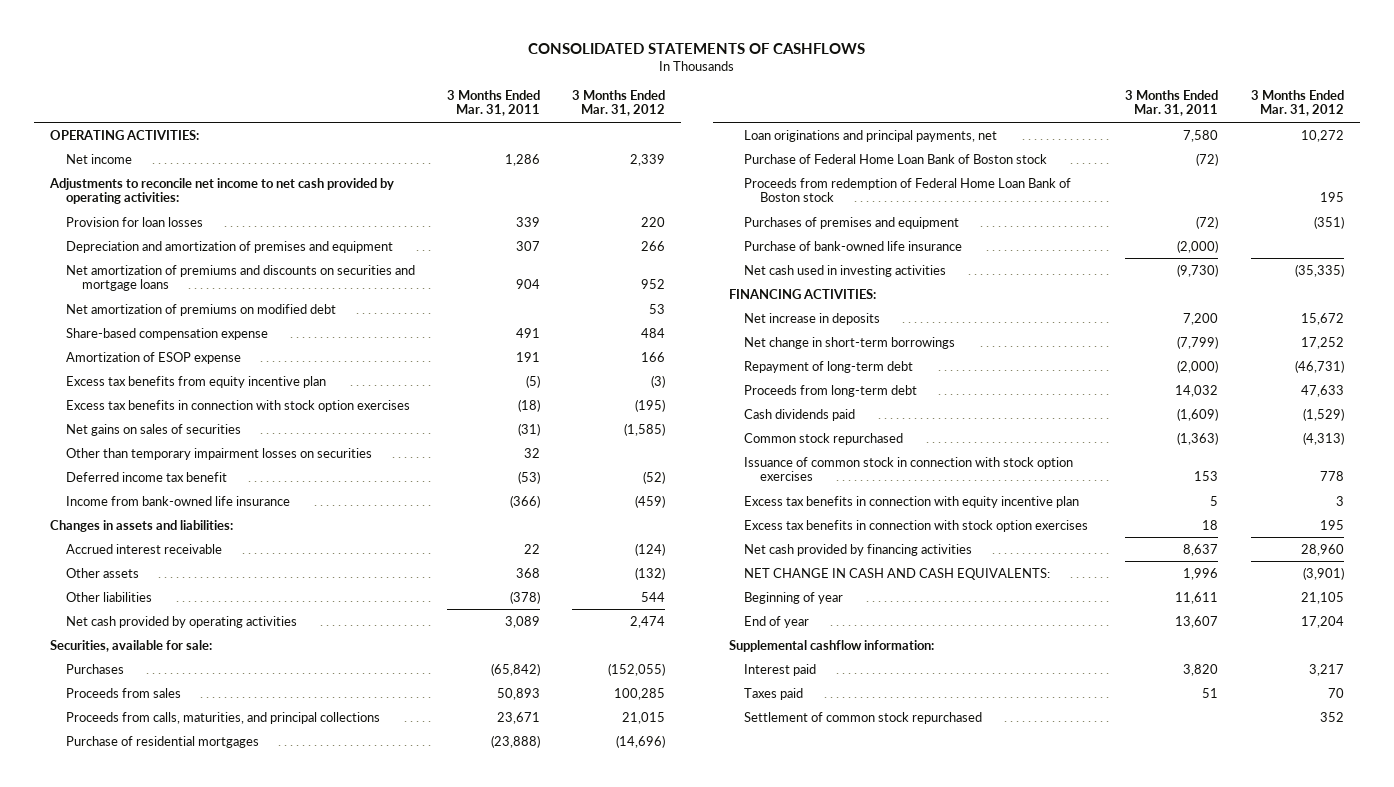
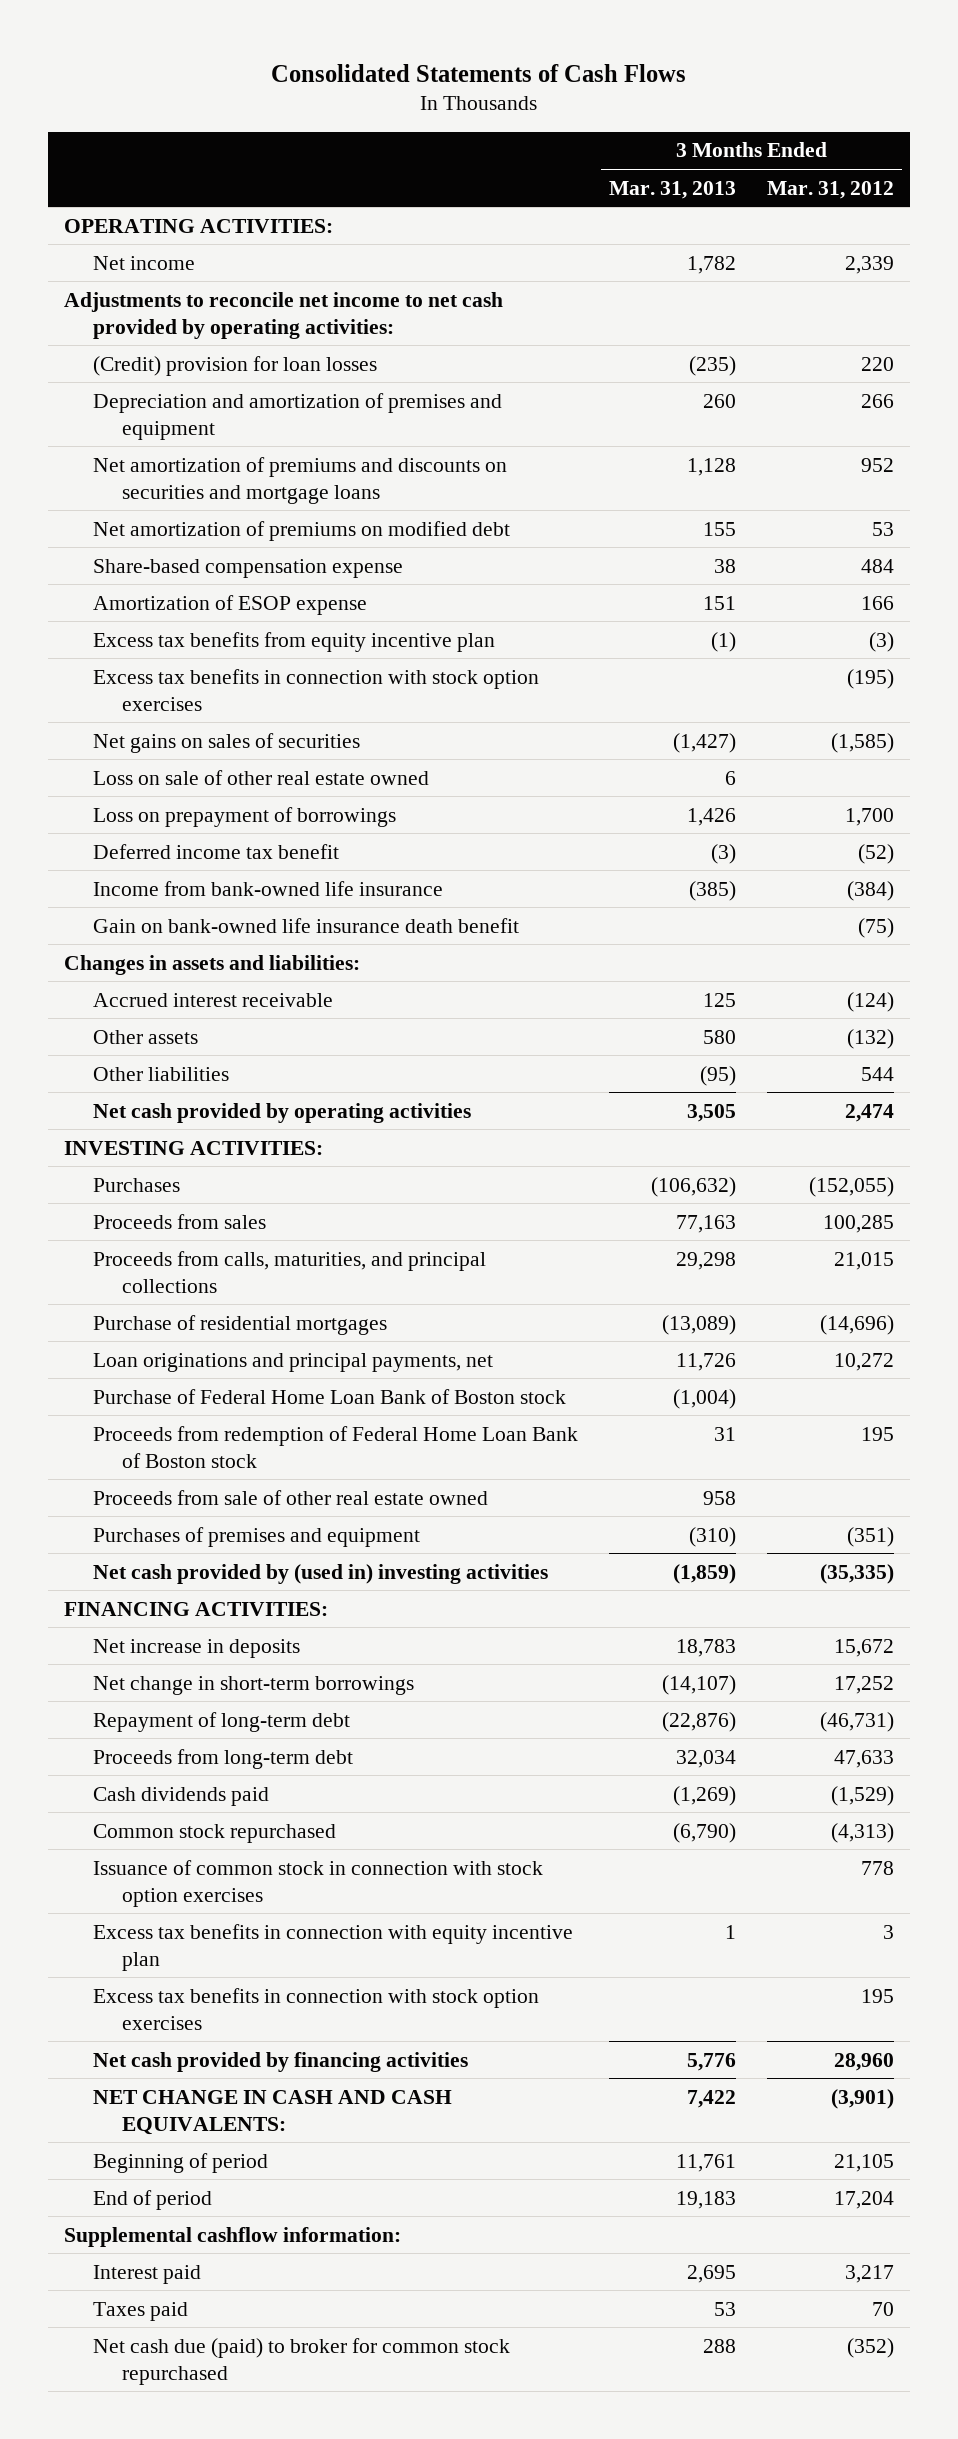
- CONSOLIDATED STATEMENTS OF CASHFLOWS
+ Consolidated Statements of Cash Flows
- | 3 Months Ended Mar. 31, 2011 | 3 Months Ended Mar. 31, 2012
+ | 3 Months Ended Mar. 31, 2013 | 3 Months Ended Mar. 31, 2012
- Provision for loan losses | 339 | 220
+ (Credit) provision for loan losses | (235) | 220
- Other than temporary impairment losses on securities | 32 |
+ Loss on sale of other real estate owned | 6 |
+ Loss on prepayment of borrowings | 1,426 | 1,700
- Income from bank-owned life insurance | (366) | (459)
+ Income from bank-owned life insurance | (385) | (384)
+ Gain on bank-owned life insurance death benefit | | (75)
- Securities, available for sale:
+ INVESTING ACTIVITIES:
+ Proceeds from sale of other real estate owned | 958 |
- Purchase of bank-owned life insurance | (2,000) |
- Net cash used in investing activities | (9,730) | (35,335)
+ Net cash provided by (used in) investing activities | (1,859) | (35,335)
- Beginning of year | 11,611 | 21,105
- End of year | 13,607 | 17,204
+ Beginning of period | 11,761 | 21,105
+ End of period | 19,183 | 17,204
- Settlement of common stock repurchased | | 352
+ Net cash due (paid) to broker for common stock repurchased | 288 | (352)

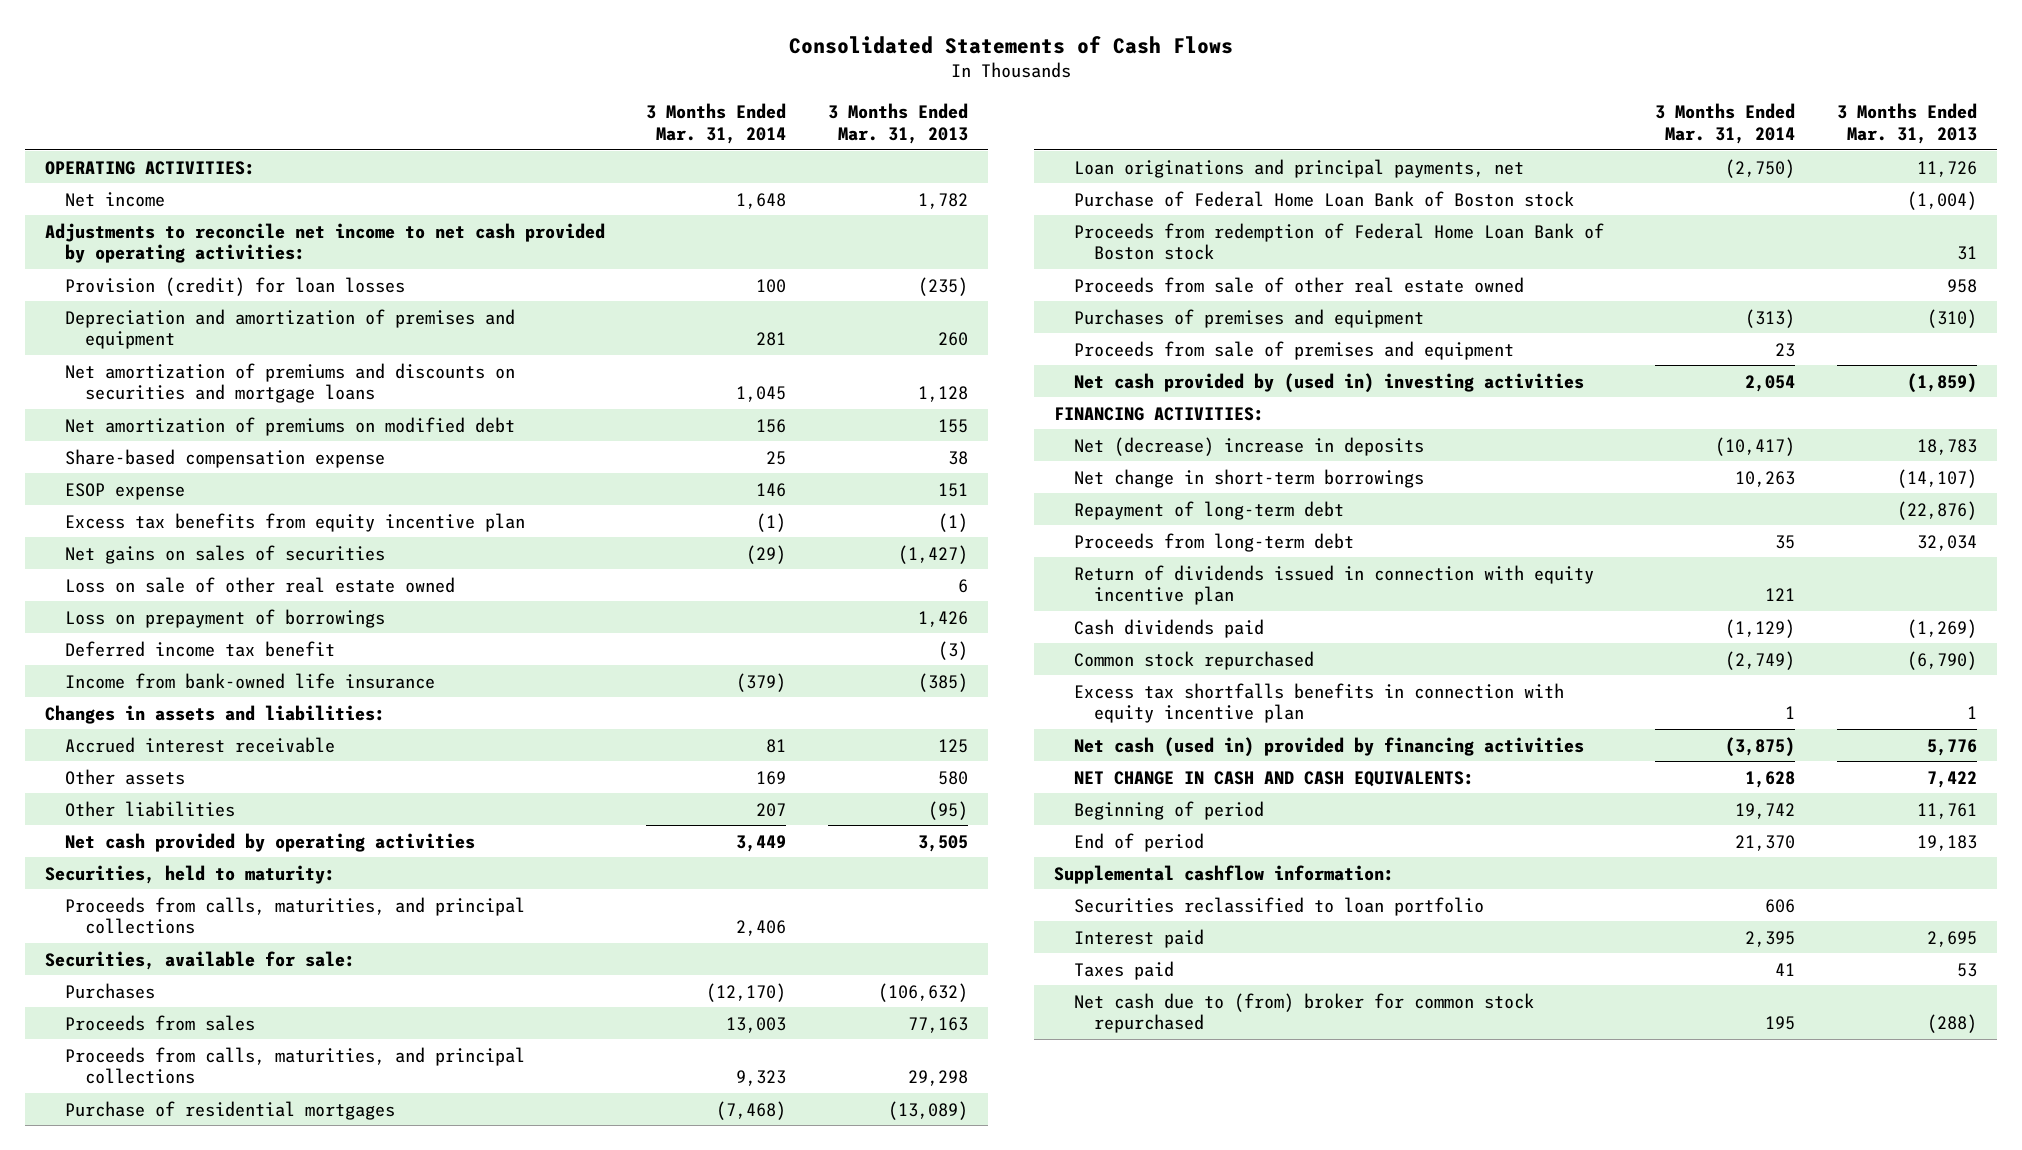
- | 3 Months Ended Mar. 31, 2013 | 3 Months Ended Mar. 31, 2012
+ | 3 Months Ended Mar. 31, 2014 | 3 Months Ended Mar. 31, 2013
- (Credit) provision for loan losses | (235) | 220
+ Provision (credit) for loan losses | 100 | (235)
- Amortization of ESOP expense | 151 | 166
+ ESOP expense | 146 | 151
- Excess tax benefits in connection with stock option exercises | | (195)
- Gain on bank-owned life insurance death benefit | | (75)
- INVESTING ACTIVITIES:
+ Securities, held to maturity:
+ Proceeds from calls, maturities, and principal collections | 2,406 |
+ Securities, available for sale:
+ Proceeds from sale of premises and equipment | 23 |
- Net increase in deposits | 18,783 | 15,672
+ Net (decrease) increase in deposits | (10,417) | 18,783
+ Return of dividends issued in connection with equity incentive plan | 121 |
- Issuance of common stock in connection with stock option exercises | | 778
- Excess tax benefits in connection with equity incentive plan | 1 | 3
- Excess tax benefits in connection with stock option exercises | | 195
- Net cash provided by financing activities | 5,776 | 28,960
+ Excess tax shortfalls benefits in connection with equity incentive plan | 1 | 1
+ Net cash (used in) provided by financing activities | (3,875) | 5,776
+ Securities reclassified to loan portfolio | 606 |
- Net cash due (paid) to broker for common stock repurchased | 288 | (352)
+ Net cash due to (from) broker for common stock repurchased | 195 | (288)

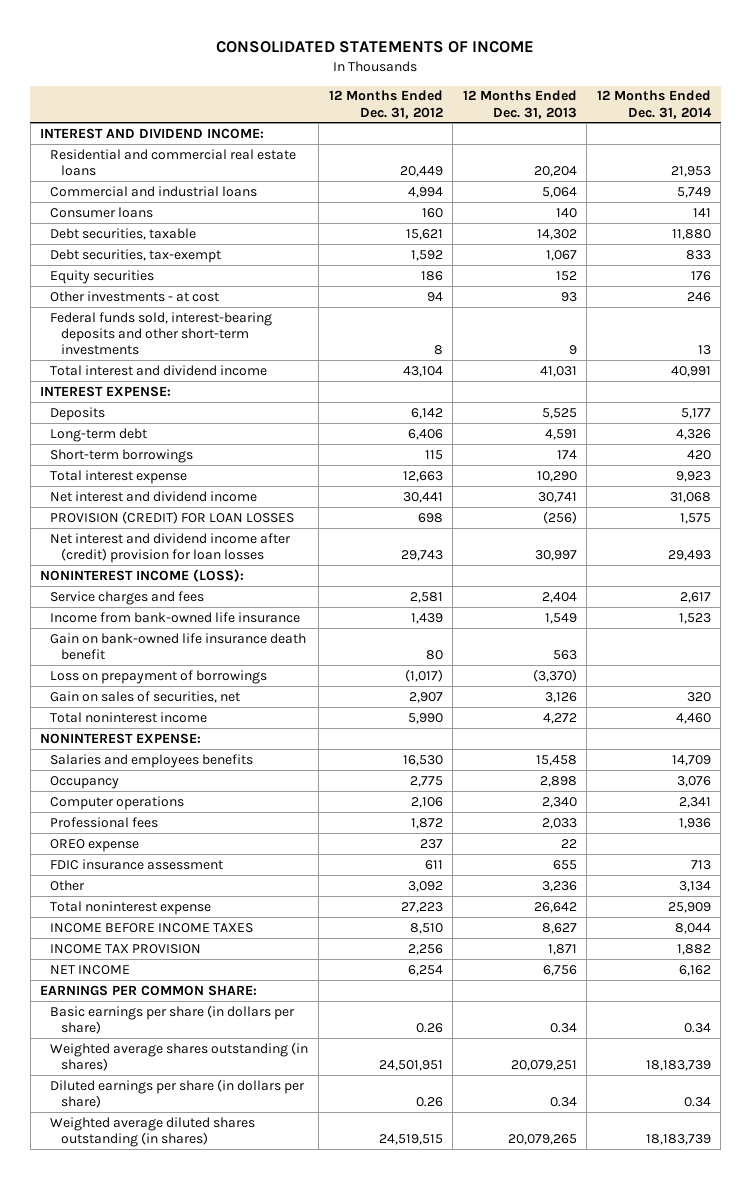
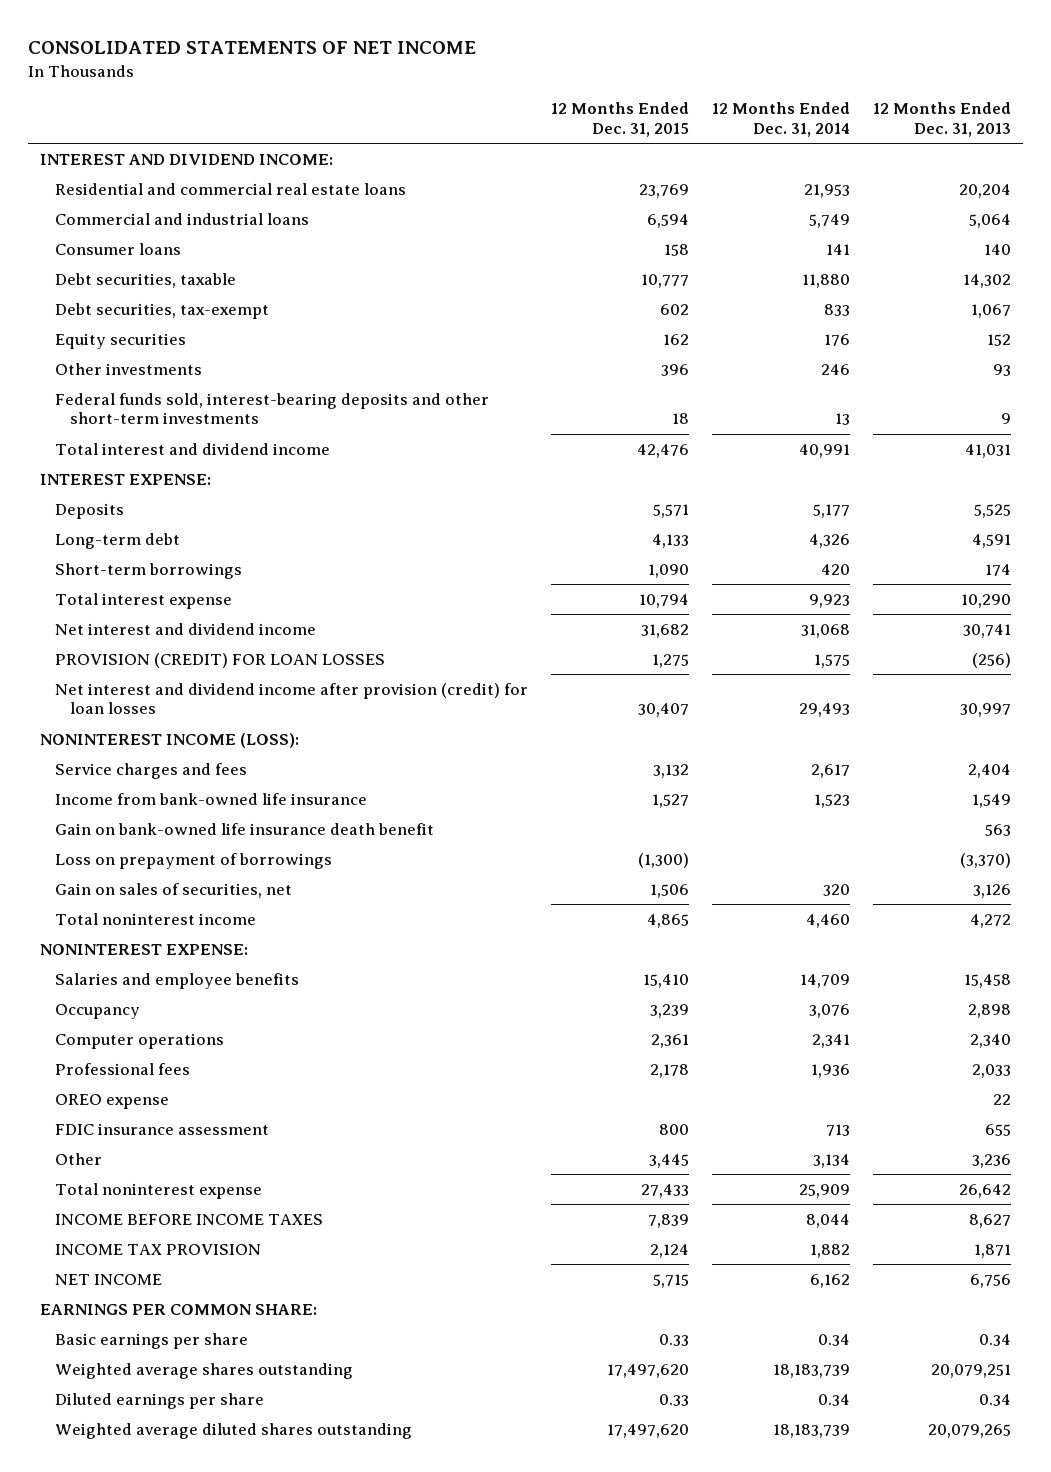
- CONSOLIDATED STATEMENTS OF INCOME
+ CONSOLIDATED STATEMENTS OF NET INCOME
- | 12 Months Ended Dec. 31, 2012 | 12 Months Ended Dec. 31, 2013 | 12 Months Ended Dec. 31, 2014
+ | 12 Months Ended Dec. 31, 2015 | 12 Months Ended Dec. 31, 2014 | 12 Months Ended Dec. 31, 2013
- Other investments - at cost | 94 | 93 | 246
+ Other investments | 396 | 246 | 93
- Net interest and dividend income after (credit) provision for loan losses | 29,743 | 30,997 | 29,493
+ Net interest and dividend income after provision (credit) for loan losses | 30,407 | 29,493 | 30,997
- Salaries and employees benefits | 16,530 | 15,458 | 14,709
+ Salaries and employee benefits | 15,410 | 14,709 | 15,458
- Basic earnings per share (in dollars per share) | 0.26 | 0.34 | 0.34
- Weighted average shares outstanding (in shares) | 24,501,951 | 20,079,251 | 18,183,739
- Diluted earnings per share (in dollars per share) | 0.26 | 0.34 | 0.34
- Weighted average diluted shares outstanding (in shares) | 24,519,515 | 20,079,265 | 18,183,739
+ Basic earnings per share | 0.33 | 0.34 | 0.34
+ Weighted average shares outstanding | 17,497,620 | 18,183,739 | 20,079,251
+ Diluted earnings per share | 0.33 | 0.34 | 0.34
+ Weighted average diluted shares outstanding | 17,497,620 | 18,183,739 | 20,079,265

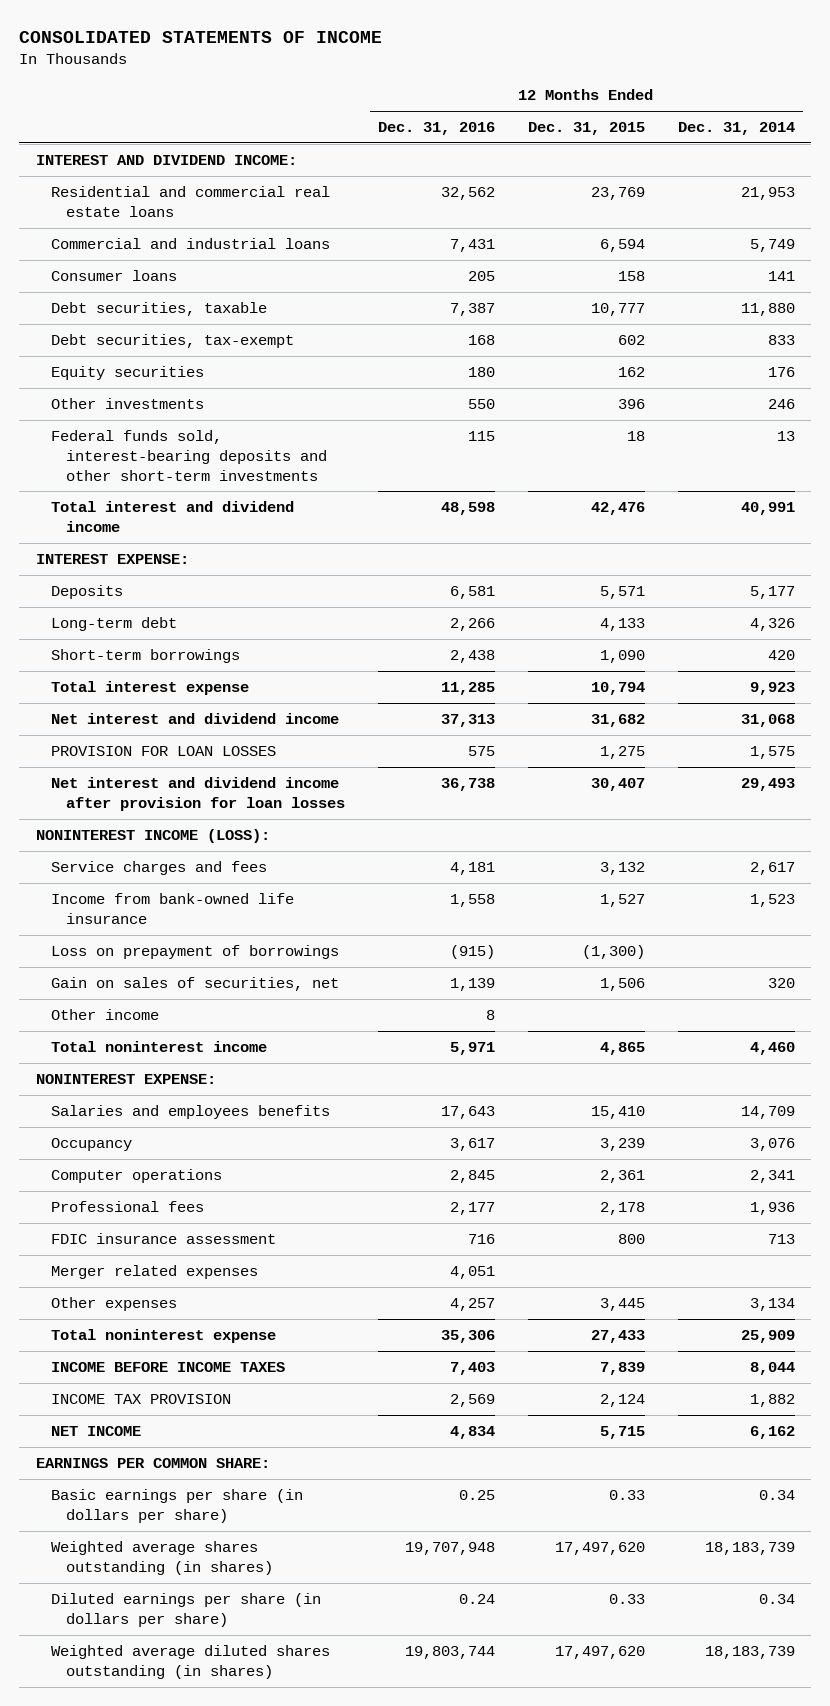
- CONSOLIDATED STATEMENTS OF NET INCOME
+ CONSOLIDATED STATEMENTS OF INCOME
- | 12 Months Ended Dec. 31, 2015 | 12 Months Ended Dec. 31, 2014 | 12 Months Ended Dec. 31, 2013
+ | 12 Months Ended Dec. 31, 2016 | 12 Months Ended Dec. 31, 2015 | 12 Months Ended Dec. 31, 2014
- PROVISION (CREDIT) FOR LOAN LOSSES | 1,275 | 1,575 | (256)
- Net interest and dividend income after provision (credit) for loan losses | 30,407 | 29,493 | 30,997
+ PROVISION FOR LOAN LOSSES | 575 | 1,275 | 1,575
+ Net interest and dividend income after provision for loan losses | 36,738 | 30,407 | 29,493
- Gain on bank-owned life insurance death benefit | | | 563
+ Other income | 8 | |
- Salaries and employee benefits | 15,410 | 14,709 | 15,458
+ Salaries and employees benefits | 17,643 | 15,410 | 14,709
- OREO expense | | | 22
- Other | 3,445 | 3,134 | 3,236
+ Merger related expenses | 4,051 | |
+ Other expenses | 4,257 | 3,445 | 3,134
- Basic earnings per share | 0.33 | 0.34 | 0.34
- Weighted average shares outstanding | 17,497,620 | 18,183,739 | 20,079,251
- Diluted earnings per share | 0.33 | 0.34 | 0.34
- Weighted average diluted shares outstanding | 17,497,620 | 18,183,739 | 20,079,265
+ Basic earnings per share (in dollars per share) | 0.25 | 0.33 | 0.34
+ Weighted average shares outstanding (in shares) | 19,707,948 | 17,497,620 | 18,183,739
+ Diluted earnings per share (in dollars per share) | 0.24 | 0.33 | 0.34
+ Weighted average diluted shares outstanding (in shares) | 19,803,744 | 17,497,620 | 18,183,739

